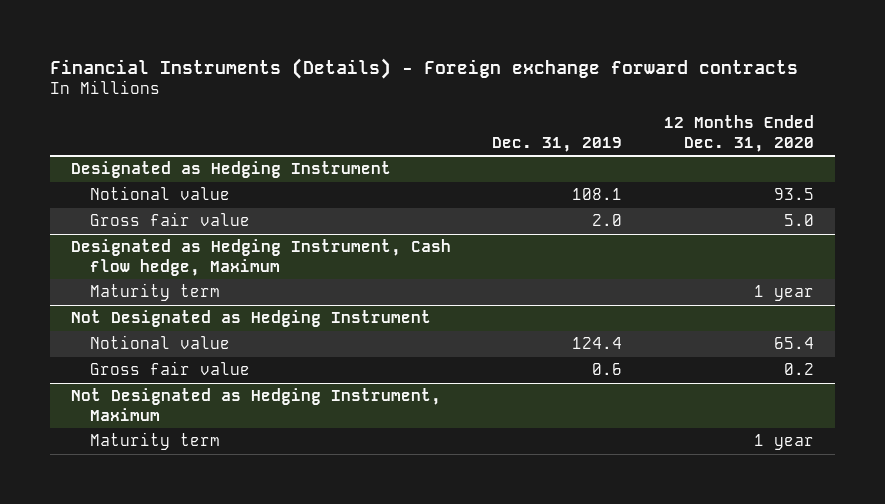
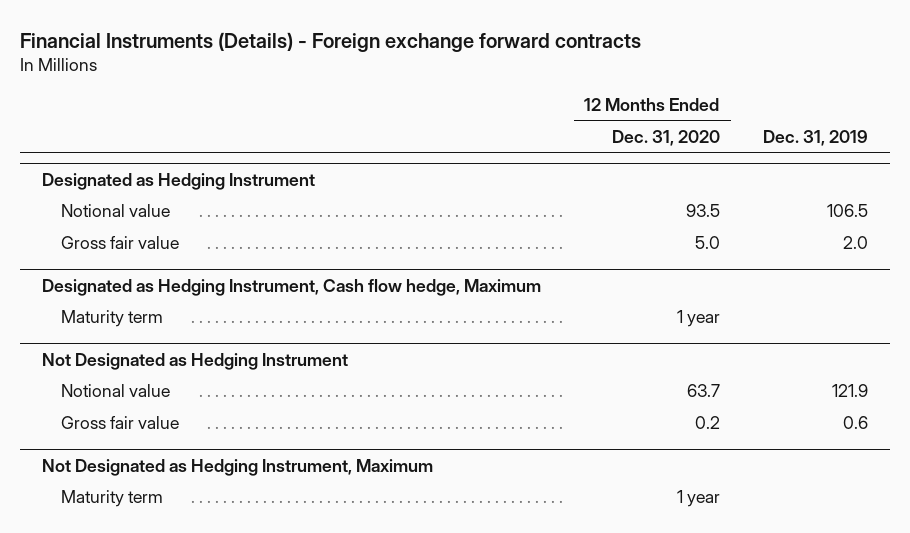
- | Dec. 31, 2019 | 12 Months Ended Dec. 31, 2020
+ | 12 Months Ended Dec. 31, 2020 | Dec. 31, 2019
@ Designated as Hedging Instrument
- Notional value | 108.1 | 93.5
+ Notional value | 93.5 | 106.5
@ Not Designated as Hedging Instrument
- Notional value | 124.4 | 65.4
+ Notional value | 63.7 | 121.9

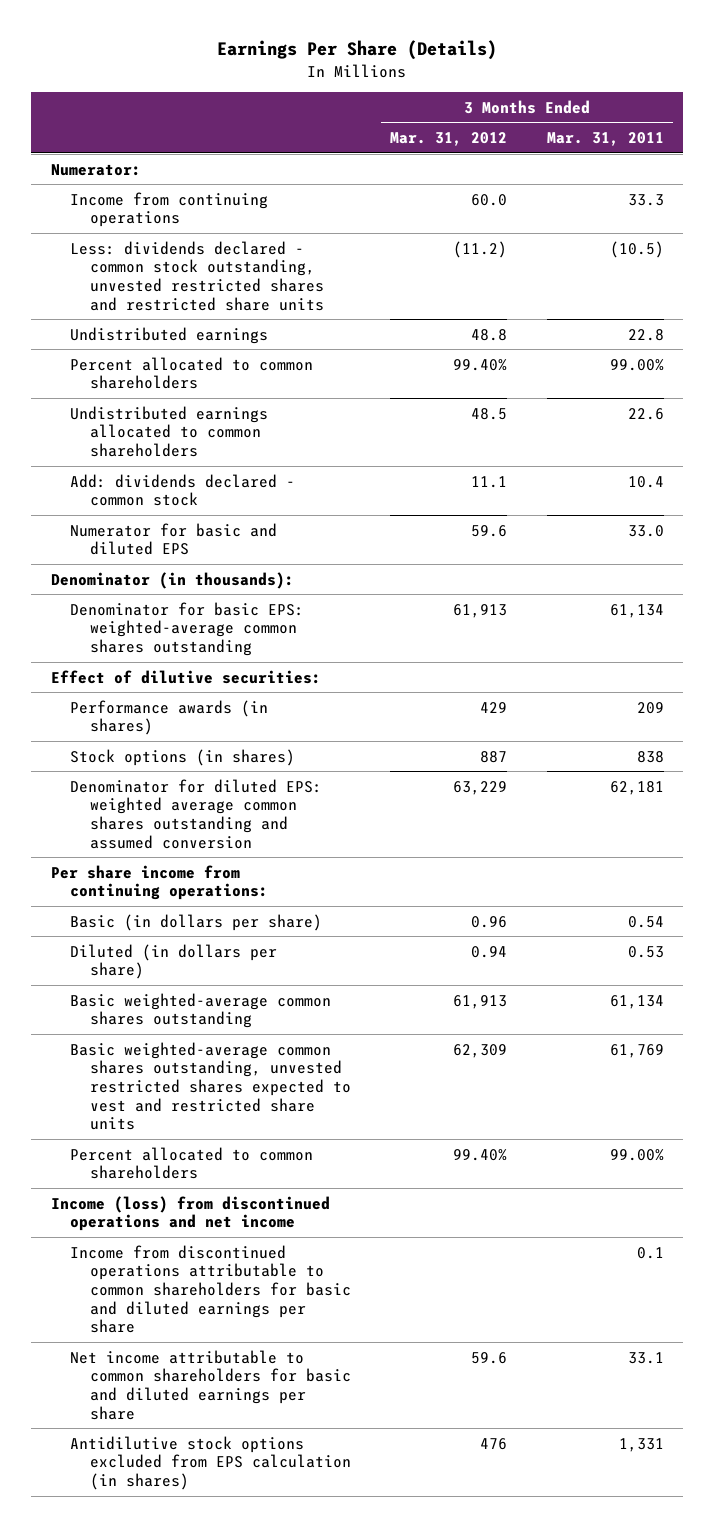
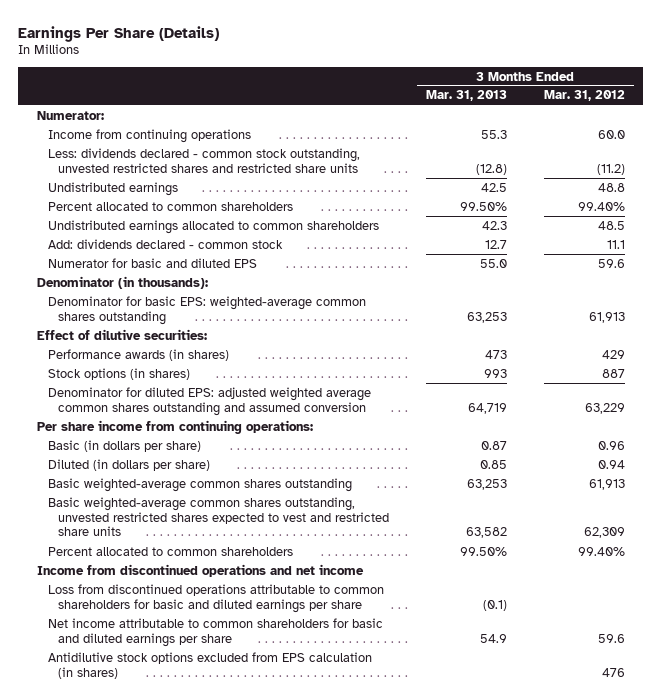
- | 3 Months Ended Mar. 31, 2012 | 3 Months Ended Mar. 31, 2011
+ | 3 Months Ended Mar. 31, 2013 | 3 Months Ended Mar. 31, 2012
- Denominator for diluted EPS: weighted average common shares outstanding and assumed conversion | 63,229 | 62,181
+ Denominator for diluted EPS: adjusted weighted average common shares outstanding and assumed conversion | 64,719 | 63,229
- Income (loss) from discontinued operations and net income
- Income from discontinued operations attributable to common shareholders for basic and diluted earnings per share | | 0.1
+ Income from discontinued operations and net income
+ Loss from discontinued operations attributable to common shareholders for basic and diluted earnings per share | (0.1) |

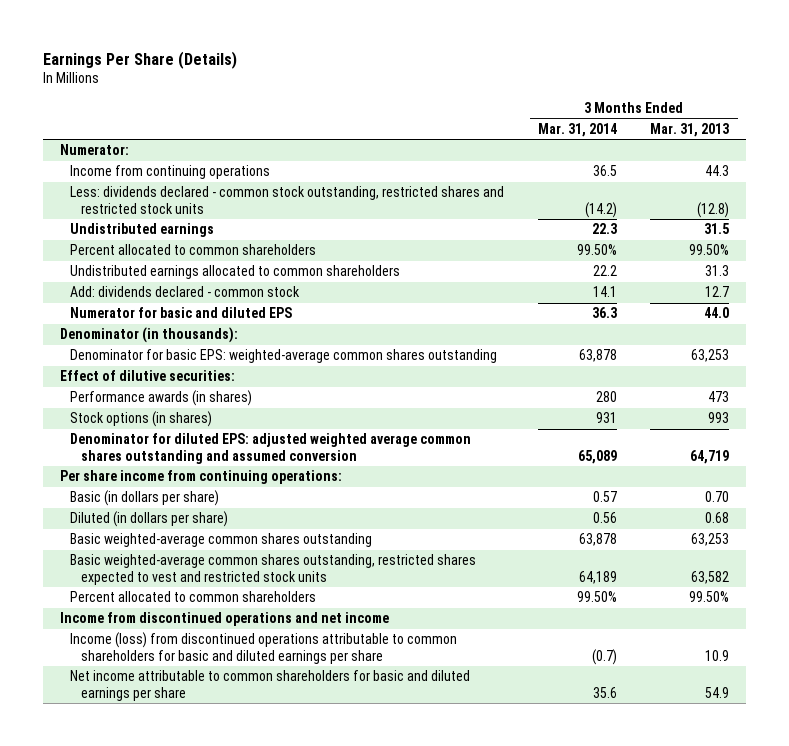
- | 3 Months Ended Mar. 31, 2013 | 3 Months Ended Mar. 31, 2012
+ | 3 Months Ended Mar. 31, 2014 | 3 Months Ended Mar. 31, 2013
- Income from continuing operations | 55.3 | 60.0
- Less: dividends declared - common stock outstanding, unvested restricted shares and restricted share units | (12.8) | (11.2)
- Undistributed earnings | 42.5 | 48.8
+ Income from continuing operations | 36.5 | 44.3
+ Less: dividends declared - common stock outstanding, restricted shares and restricted stock units | (14.2) | (12.8)
+ Undistributed earnings | 22.3 | 31.5
- Undistributed earnings allocated to common shareholders | 42.3 | 48.5
+ Undistributed earnings allocated to common shareholders | 22.2 | 31.3
- Numerator for basic and diluted EPS | 55.0 | 59.6
+ Numerator for basic and diluted EPS | 36.3 | 44.0
- Basic (in dollars per share) | 0.87 | 0.96
- Diluted (in dollars per share) | 0.85 | 0.94
+ Basic (in dollars per share) | 0.57 | 0.70
+ Diluted (in dollars per share) | 0.56 | 0.68
- Basic weighted-average common shares outstanding, unvested restricted shares expected to vest and restricted share units | 63,582 | 62,309
+ Basic weighted-average common shares outstanding, restricted shares expected to vest and restricted stock units | 64,189 | 63,582
- Loss from discontinued operations attributable to common shareholders for basic and diluted earnings per share | (0.1) |
+ Income (loss) from discontinued operations attributable to common shareholders for basic and diluted earnings per share | (0.7) | 10.9
- Antidilutive stock options excluded from EPS calculation (in shares) | | 476

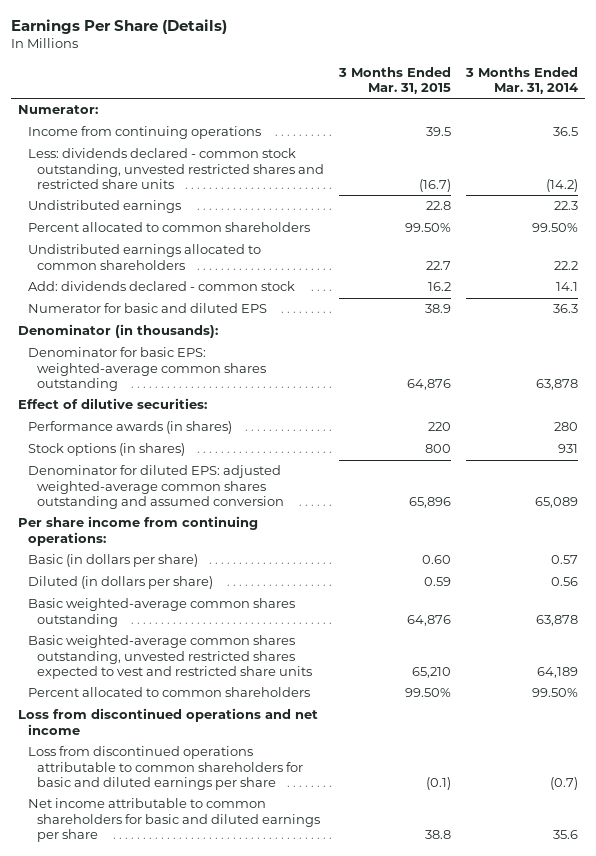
- | 3 Months Ended Mar. 31, 2014 | 3 Months Ended Mar. 31, 2013
+ | 3 Months Ended Mar. 31, 2015 | 3 Months Ended Mar. 31, 2014
- Less: dividends declared - common stock outstanding, restricted shares and restricted stock units | (14.2) | (12.8)
+ Less: dividends declared - common stock outstanding, unvested restricted shares and restricted share units | (16.7) | (14.2)
- Denominator for diluted EPS: adjusted weighted average common shares outstanding and assumed conversion | 65,089 | 64,719
+ Denominator for diluted EPS: adjusted weighted-average common shares outstanding and assumed conversion | 65,896 | 65,089
- Basic weighted-average common shares outstanding, restricted shares expected to vest and restricted stock units | 64,189 | 63,582
+ Basic weighted-average common shares outstanding, unvested restricted shares expected to vest and restricted share units | 65,210 | 64,189
- Income from discontinued operations and net income
- Income (loss) from discontinued operations attributable to common shareholders for basic and diluted earnings per share | (0.7) | 10.9
+ Loss from discontinued operations and net income
+ Loss from discontinued operations attributable to common shareholders for basic and diluted earnings per share | (0.1) | (0.7)

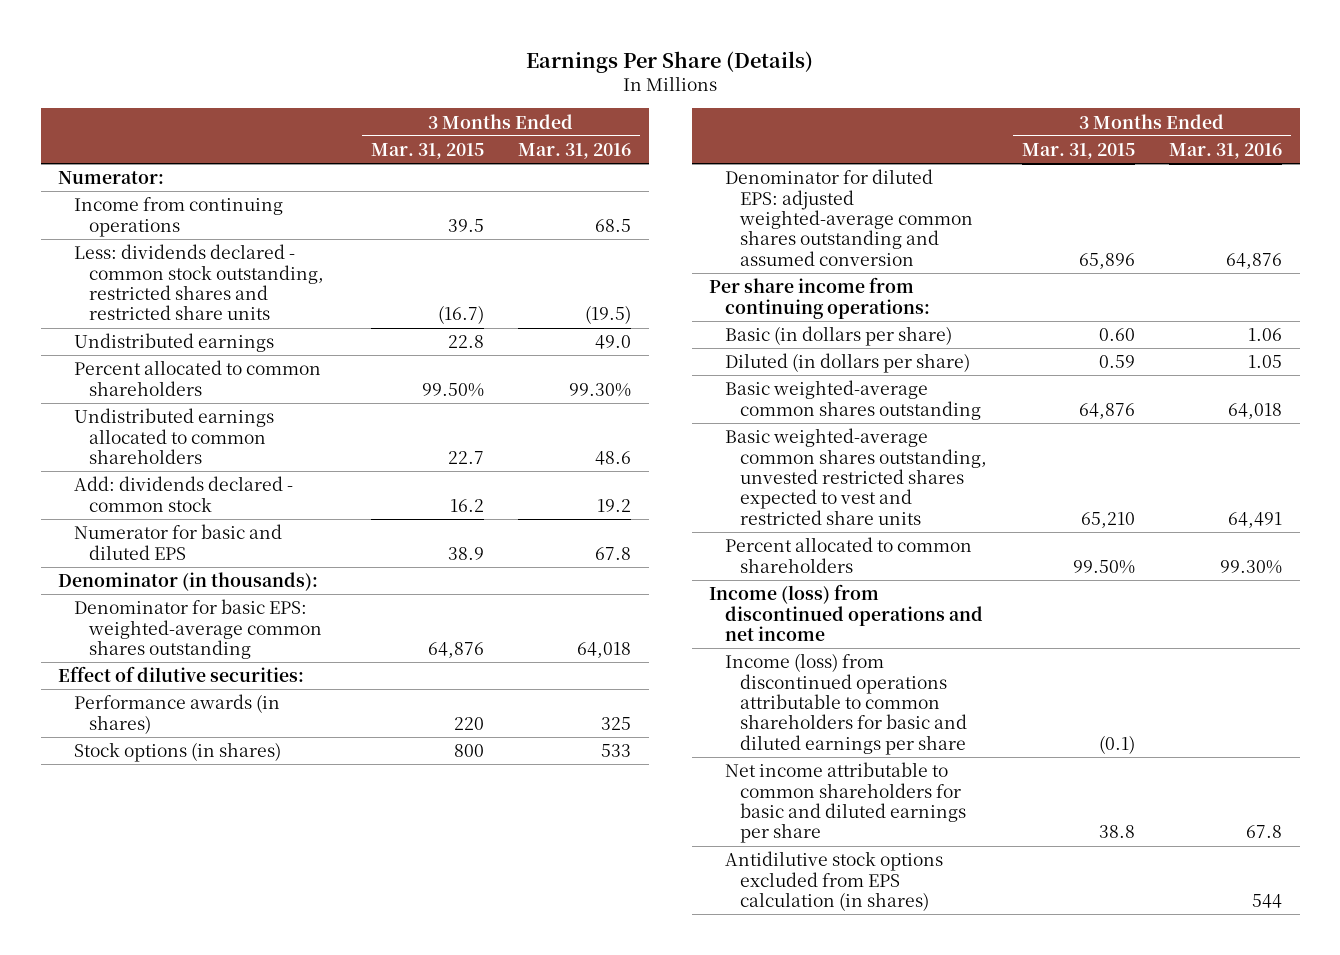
- | 3 Months Ended Mar. 31, 2015 | 3 Months Ended Mar. 31, 2014
+ | 3 Months Ended Mar. 31, 2015 | 3 Months Ended Mar. 31, 2016
- Less: dividends declared - common stock outstanding, unvested restricted shares and restricted share units | (16.7) | (14.2)
+ Less: dividends declared - common stock outstanding, restricted shares and restricted share units | (16.7) | (19.5)
- Loss from discontinued operations and net income
- Loss from discontinued operations attributable to common shareholders for basic and diluted earnings per share | (0.1) | (0.7)
+ Income (loss) from discontinued operations and net income
+ Income (loss) from discontinued operations attributable to common shareholders for basic and diluted earnings per share | (0.1) |
+ Antidilutive stock options excluded from EPS calculation (in shares) | | 544

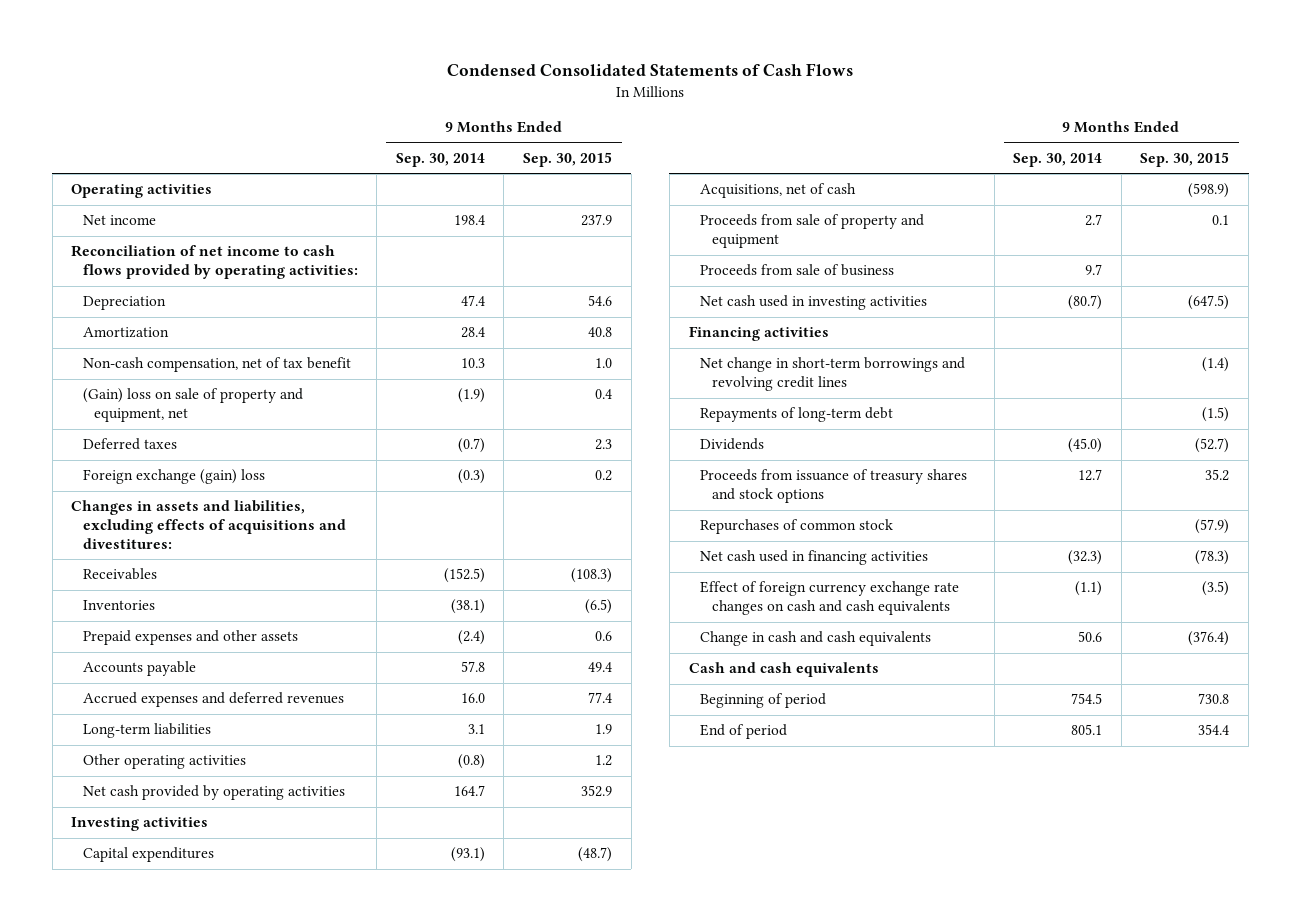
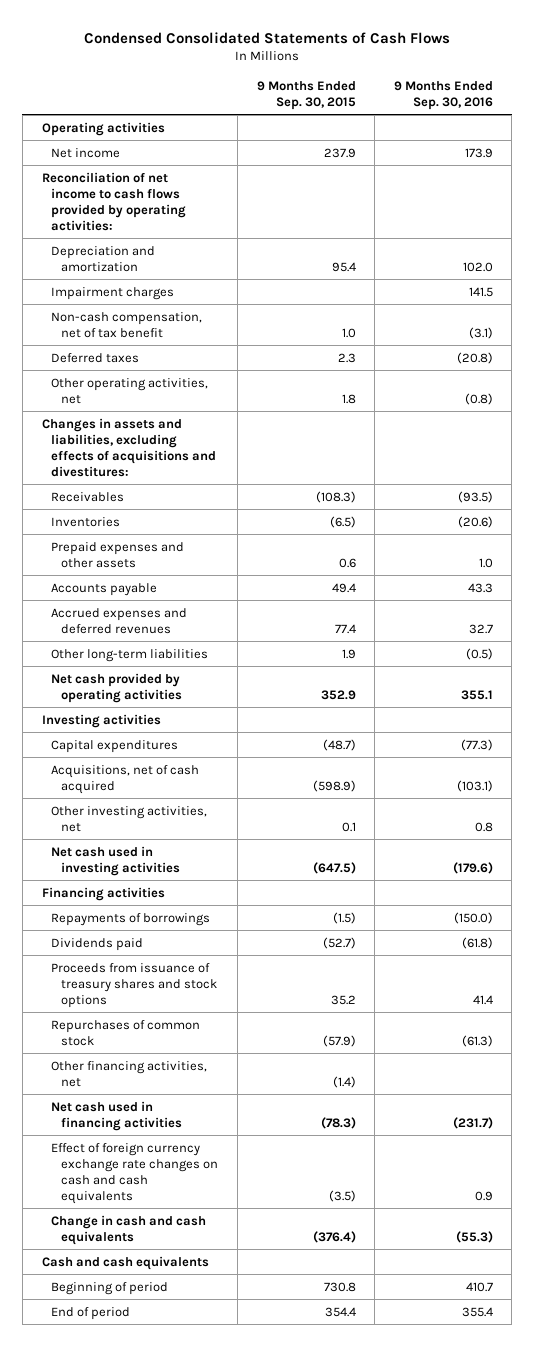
- | 9 Months Ended Sep. 30, 2014 | 9 Months Ended Sep. 30, 2015
+ | 9 Months Ended Sep. 30, 2015 | 9 Months Ended Sep. 30, 2016
- Depreciation | 47.4 | 54.6
- Amortization | 28.4 | 40.8
+ Depreciation and amortization | 95.4 | 102.0
+ Impairment charges | | 141.5
- (Gain) loss on sale of property and equipment, net | (1.9) | 0.4
- Foreign exchange (gain) loss | (0.3) | 0.2
+ Other operating activities, net | 1.8 | (0.8)
- Long-term liabilities | 3.1 | 1.9
- Other operating activities | (0.8) | 1.2
+ Other long-term liabilities | 1.9 | (0.5)
- Acquisitions, net of cash | | (598.9)
- Proceeds from sale of property and equipment | 2.7 | 0.1
- Proceeds from sale of business | 9.7 |
+ Acquisitions, net of cash acquired | (598.9) | (103.1)
+ Other investing activities, net | 0.1 | 0.8
- Net change in short-term borrowings and revolving credit lines | | (1.4)
- Repayments of long-term debt | | (1.5)
- Dividends | (45.0) | (52.7)
+ Repayments of borrowings | (1.5) | (150.0)
+ Dividends paid | (52.7) | (61.8)
+ Other financing activities, net | (1.4) |

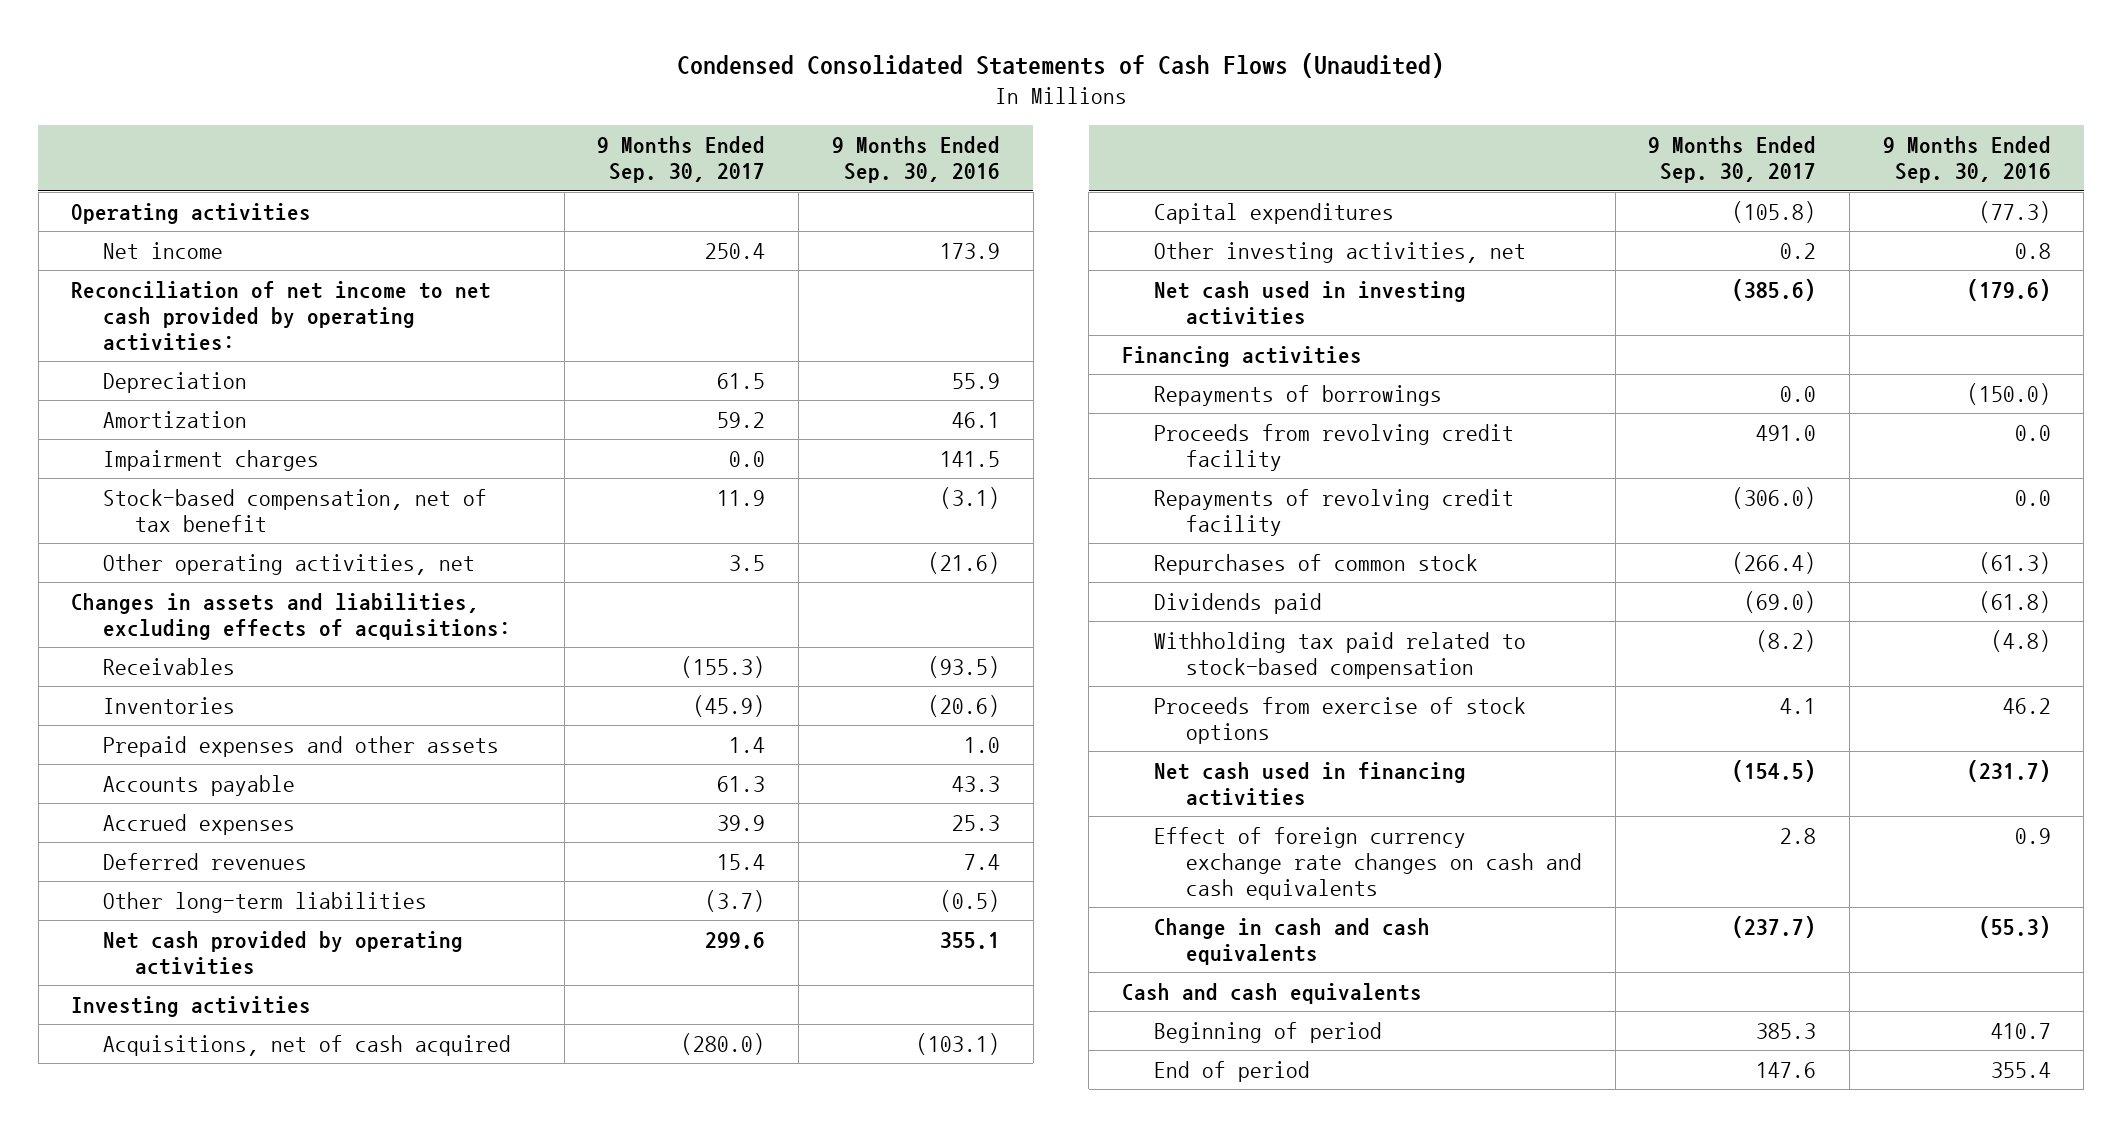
- Condensed Consolidated Statements of Cash Flows
+ Condensed Consolidated Statements of Cash Flows (Unaudited)
- | 9 Months Ended Sep. 30, 2015 | 9 Months Ended Sep. 30, 2016
+ | 9 Months Ended Sep. 30, 2017 | 9 Months Ended Sep. 30, 2016
- Reconciliation of net income to cash flows provided by operating activities:
- Depreciation and amortization | 95.4 | 102.0
+ Reconciliation of net income to net cash provided by operating activities:
+ Depreciation | 61.5 | 55.9
+ Amortization | 59.2 | 46.1
- Non-cash compensation, net of tax benefit | 1.0 | (3.1)
- Deferred taxes | 2.3 | (20.8)
- Other operating activities, net | 1.8 | (0.8)
- Changes in assets and liabilities, excluding effects of acquisitions and divestitures:
+ Stock-based compensation, net of tax benefit | 11.9 | (3.1)
+ Other operating activities, net | 3.5 | (21.6)
+ Changes in assets and liabilities, excluding effects of acquisitions:
- Accrued expenses and deferred revenues | 77.4 | 32.7
+ Accrued expenses | 39.9 | 25.3
+ Deferred revenues | 15.4 | 7.4
moved down: Capital expenditures | (105.8) | (77.3)
- Proceeds from issuance of treasury shares and stock options | 35.2 | 41.4
+ Proceeds from revolving credit facility | 491.0 | 0.0
+ Repayments of revolving credit facility | (306.0) | 0.0
- Other financing activities, net | (1.4) |
moved down: Dividends paid | (69.0) | (61.8)
+ Withholding tax paid related to stock-based compensation | (8.2) | (4.8)
+ Proceeds from exercise of stock options | 4.1 | 46.2

